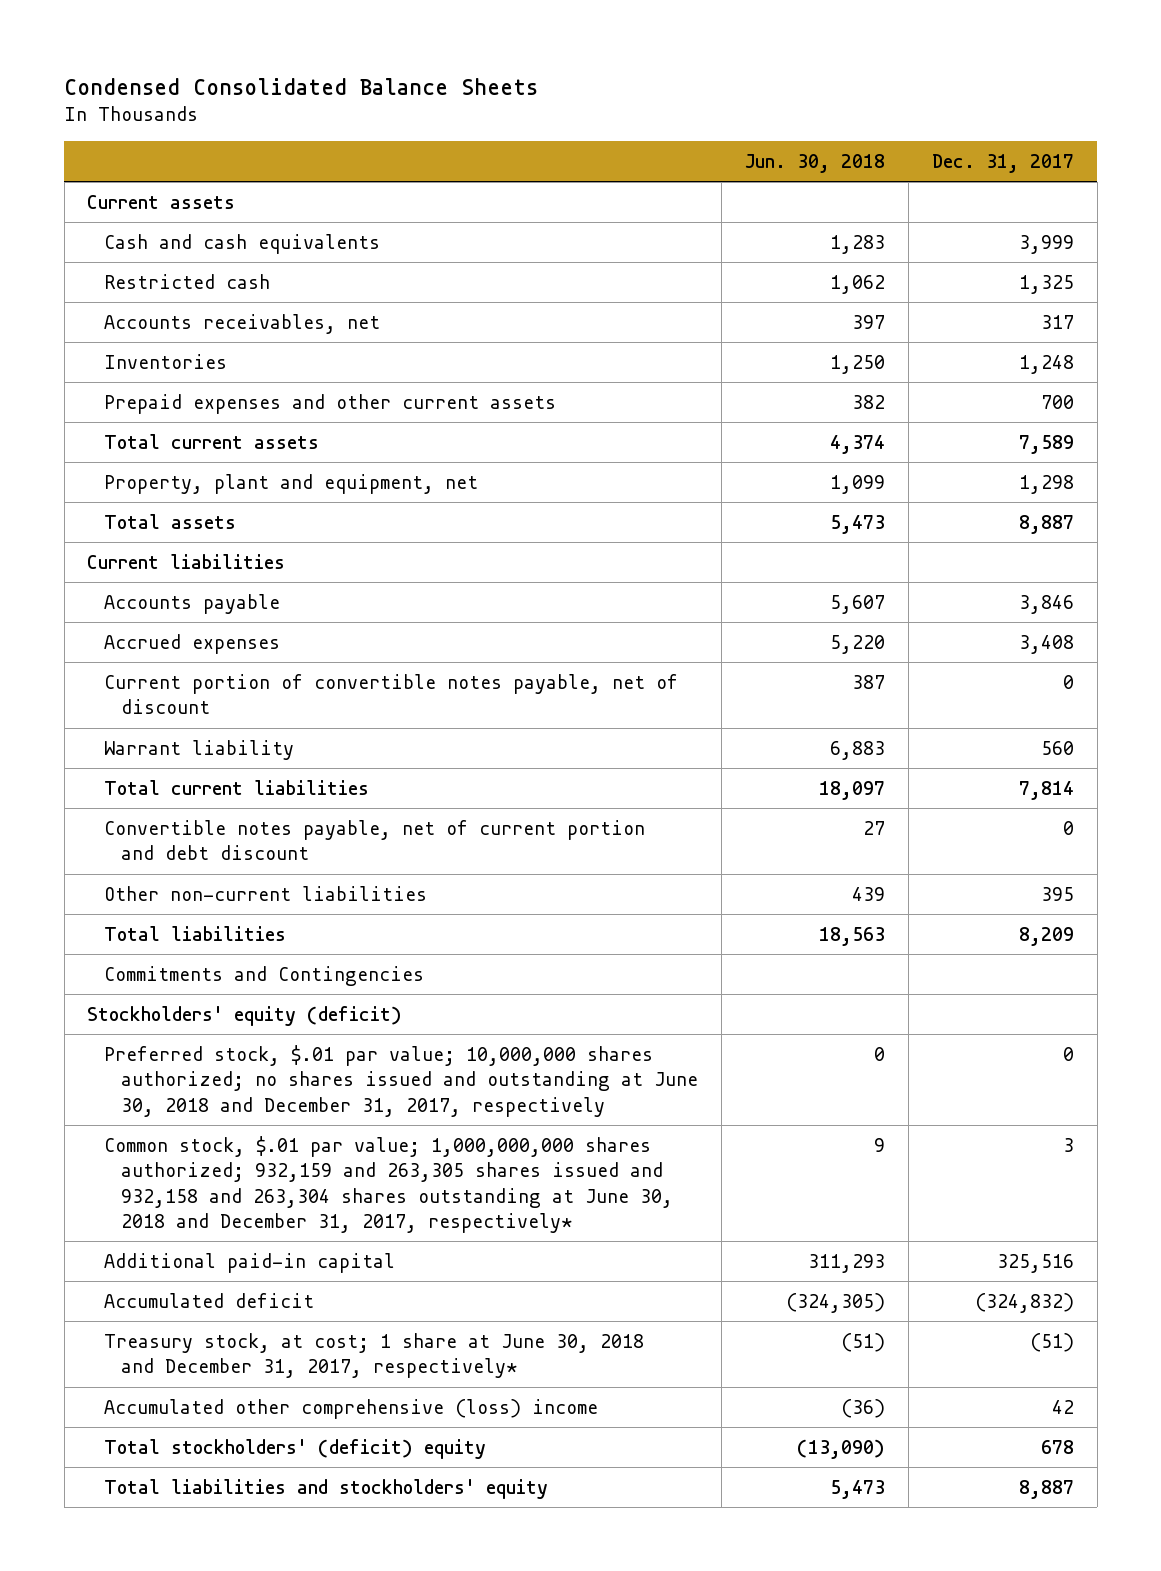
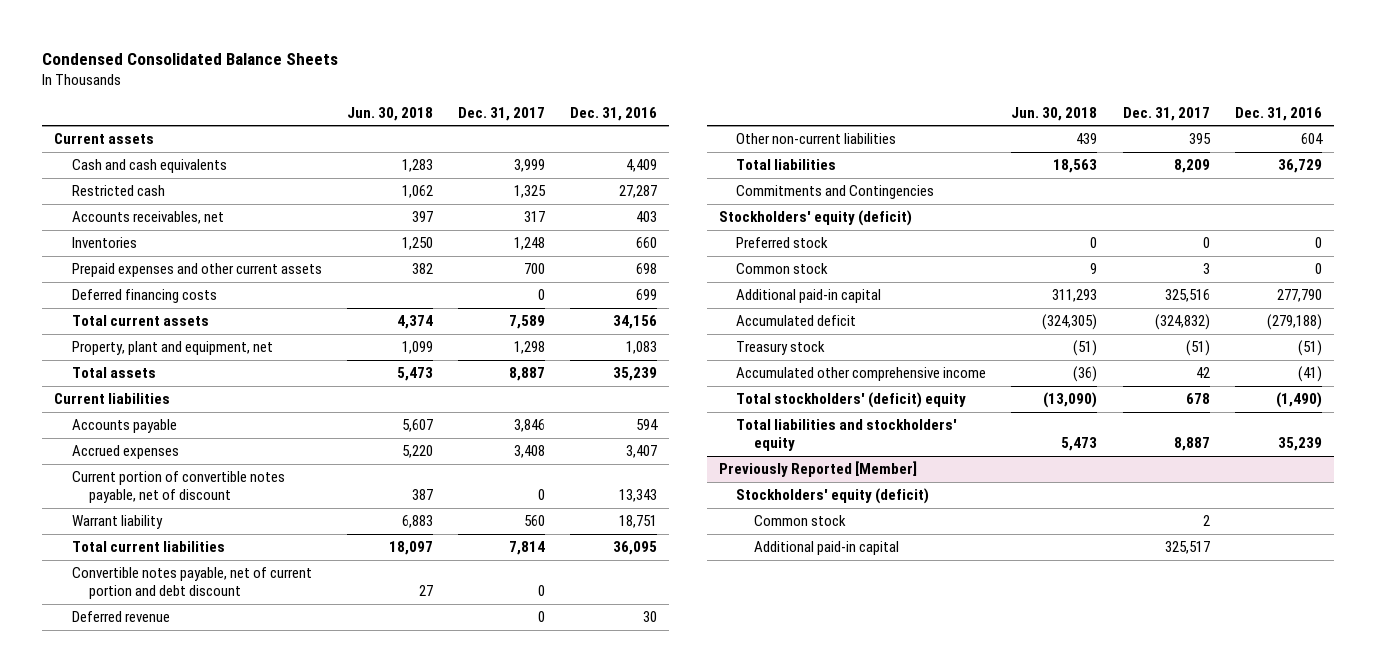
- | Jun. 30, 2018 | Dec. 31, 2017
+ | Jun. 30, 2018 | Dec. 31, 2017 | Dec. 31, 2016
+ Deferred financing costs | | 0 | 699
+ Deferred revenue | | 0 | 30
- Preferred stock, $.01 par value; 10,000,000 shares authorized; no shares issued and outstanding at June 30, 2018 and December 31, 2017, respectively | 0 | 0
- Common stock, $.01 par value; 1,000,000,000 shares authorized; 932,159 and 263,305 shares issued and 932,158 and 263,304 shares outstanding at June 30, 2018 and December 31, 2017, respectively* | 9 | 3
+ Preferred stock | 0 | 0 | 0
+ Common stock | 9 | 3 | 0
- Treasury stock, at cost; 1 share at June 30, 2018 and December 31, 2017, respectively* | (51) | (51)
- Accumulated other comprehensive (loss) income | (36) | 42
+ Treasury stock | (51) | (51) | (51)
+ Accumulated other comprehensive income | (36) | 42 | (41)
+ Previously Reported [Member]
+ Stockholders' equity (deficit)
+ Common stock | | 2 |
+ Additional paid-in capital | | 325,517 |

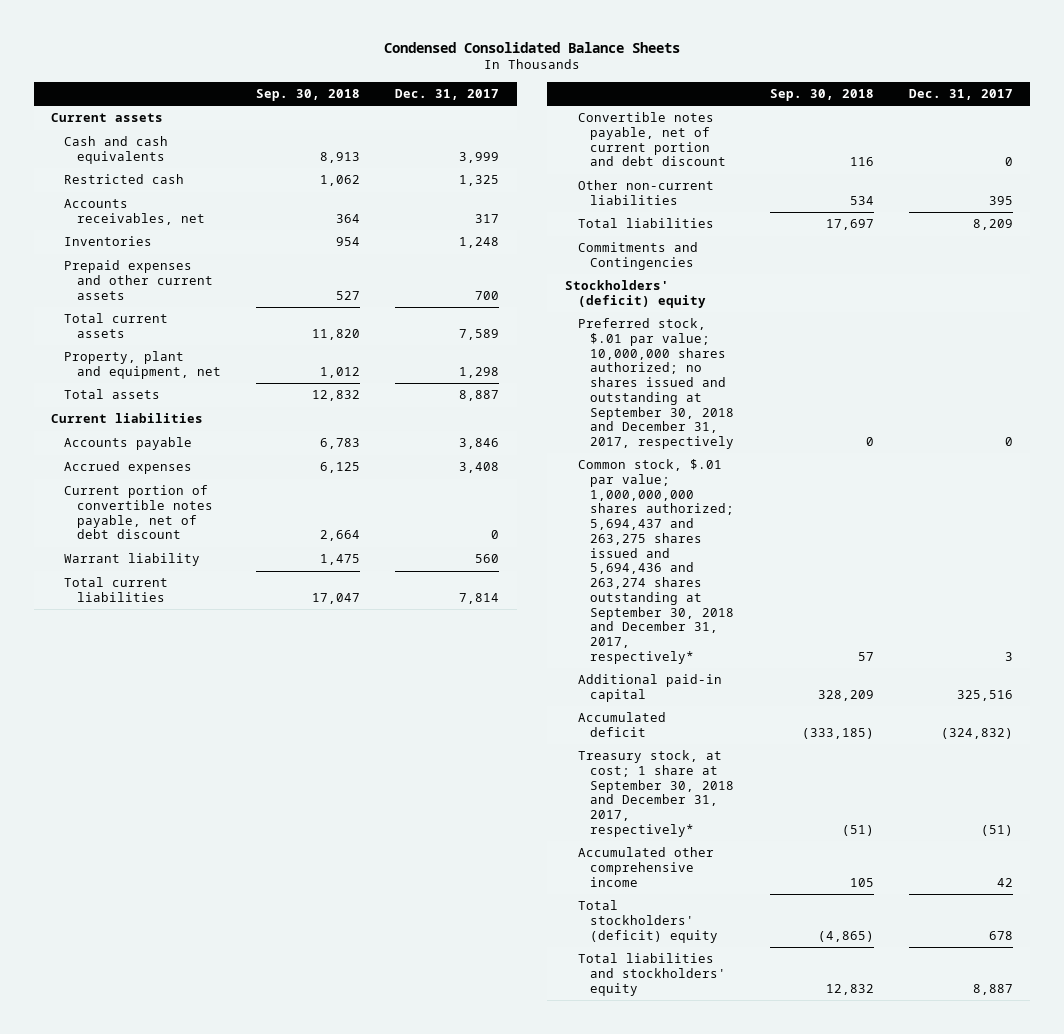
- | Jun. 30, 2018 | Dec. 31, 2017 | Dec. 31, 2016
+ | Sep. 30, 2018 | Dec. 31, 2017
- Deferred financing costs | | 0 | 699
- Current portion of convertible notes payable, net of discount | 387 | 0 | 13,343
+ Current portion of convertible notes payable, net of debt discount | 2,664 | 0
- Deferred revenue | | 0 | 30
- Stockholders' equity (deficit)
- Preferred stock | 0 | 0 | 0
- Common stock | 9 | 3 | 0
+ Stockholders' (deficit) equity
+ Preferred stock, $.01 par value; 10,000,000 shares authorized; no shares issued and outstanding at September 30, 2018 and December 31, 2017, respectively | 0 | 0
+ Common stock, $.01 par value; 1,000,000,000 shares authorized; 5,694,437 and 263,275 shares issued and 5,694,436 and 263,274 shares outstanding at September 30, 2018 and December 31, 2017, respectively* | 57 | 3
- Treasury stock | (51) | (51) | (51)
+ Treasury stock, at cost; 1 share at September 30, 2018 and December 31, 2017, respectively* | (51) | (51)
- Previously Reported [Member]
- Stockholders' equity (deficit)
- Common stock | | 2 |
- Additional paid-in capital | | 325,517 |

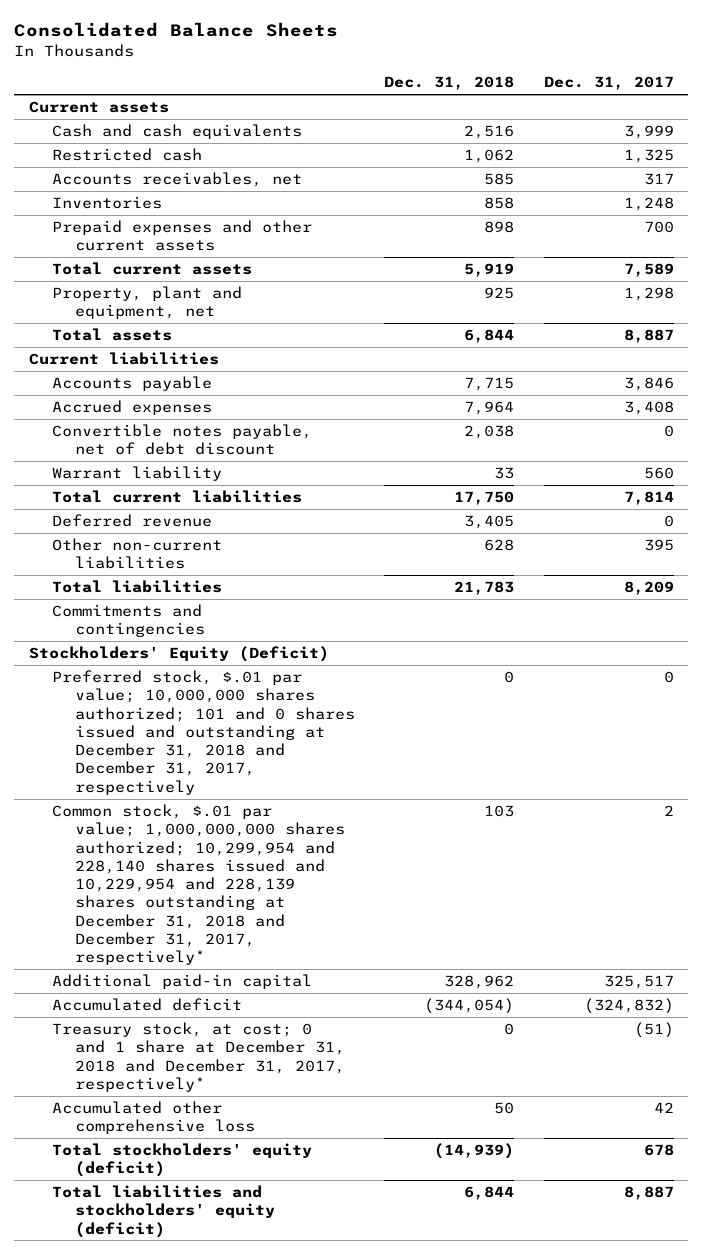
- Condensed Consolidated Balance Sheets
+ Consolidated Balance Sheets
- | Sep. 30, 2018 | Dec. 31, 2017
+ | Dec. 31, 2018 | Dec. 31, 2017
- Current portion of convertible notes payable, net of debt discount | 2,664 | 0
+ Convertible notes payable, net of debt discount | 2,038 | 0
- Convertible notes payable, net of current portion and debt discount | 116 | 0
+ Deferred revenue | 3,405 | 0
- Commitments and Contingencies
- Stockholders' (deficit) equity
- Preferred stock, $.01 par value; 10,000,000 shares authorized; no shares issued and outstanding at September 30, 2018 and December 31, 2017, respectively | 0 | 0
- Common stock, $.01 par value; 1,000,000,000 shares authorized; 5,694,437 and 263,275 shares issued and 5,694,436 and 263,274 shares outstanding at September 30, 2018 and December 31, 2017, respectively* | 57 | 3
- Additional paid-in capital | 328,209 | 325,516
+ Commitments and contingencies
+ Stockholders' Equity (Deficit)
+ Preferred stock, $.01 par value; 10,000,000 shares authorized; 101 and 0 shares issued and outstanding at December 31, 2018 and December 31, 2017, respectively | 0 | 0
+ Common stock, $.01 par value; 1,000,000,000 shares authorized; 10,299,954 and 228,140 shares issued and 10,229,954 and 228,139 shares outstanding at December 31, 2018 and December 31, 2017, respectively* | 103 | 2
+ Additional paid-in capital | 328,962 | 325,517
- Treasury stock, at cost; 1 share at September 30, 2018 and December 31, 2017, respectively* | (51) | (51)
- Accumulated other comprehensive income | 105 | 42
- Total stockholders' (deficit) equity | (4,865) | 678
- Total liabilities and stockholders' equity | 12,832 | 8,887
+ Treasury stock, at cost; 0 and 1 share at December 31, 2018 and December 31, 2017, respectively* | 0 | (51)
+ Accumulated other comprehensive loss | 50 | 42
+ Total stockholders' equity (deficit) | (14,939) | 678
+ Total liabilities and stockholders' equity (deficit) | 6,844 | 8,887

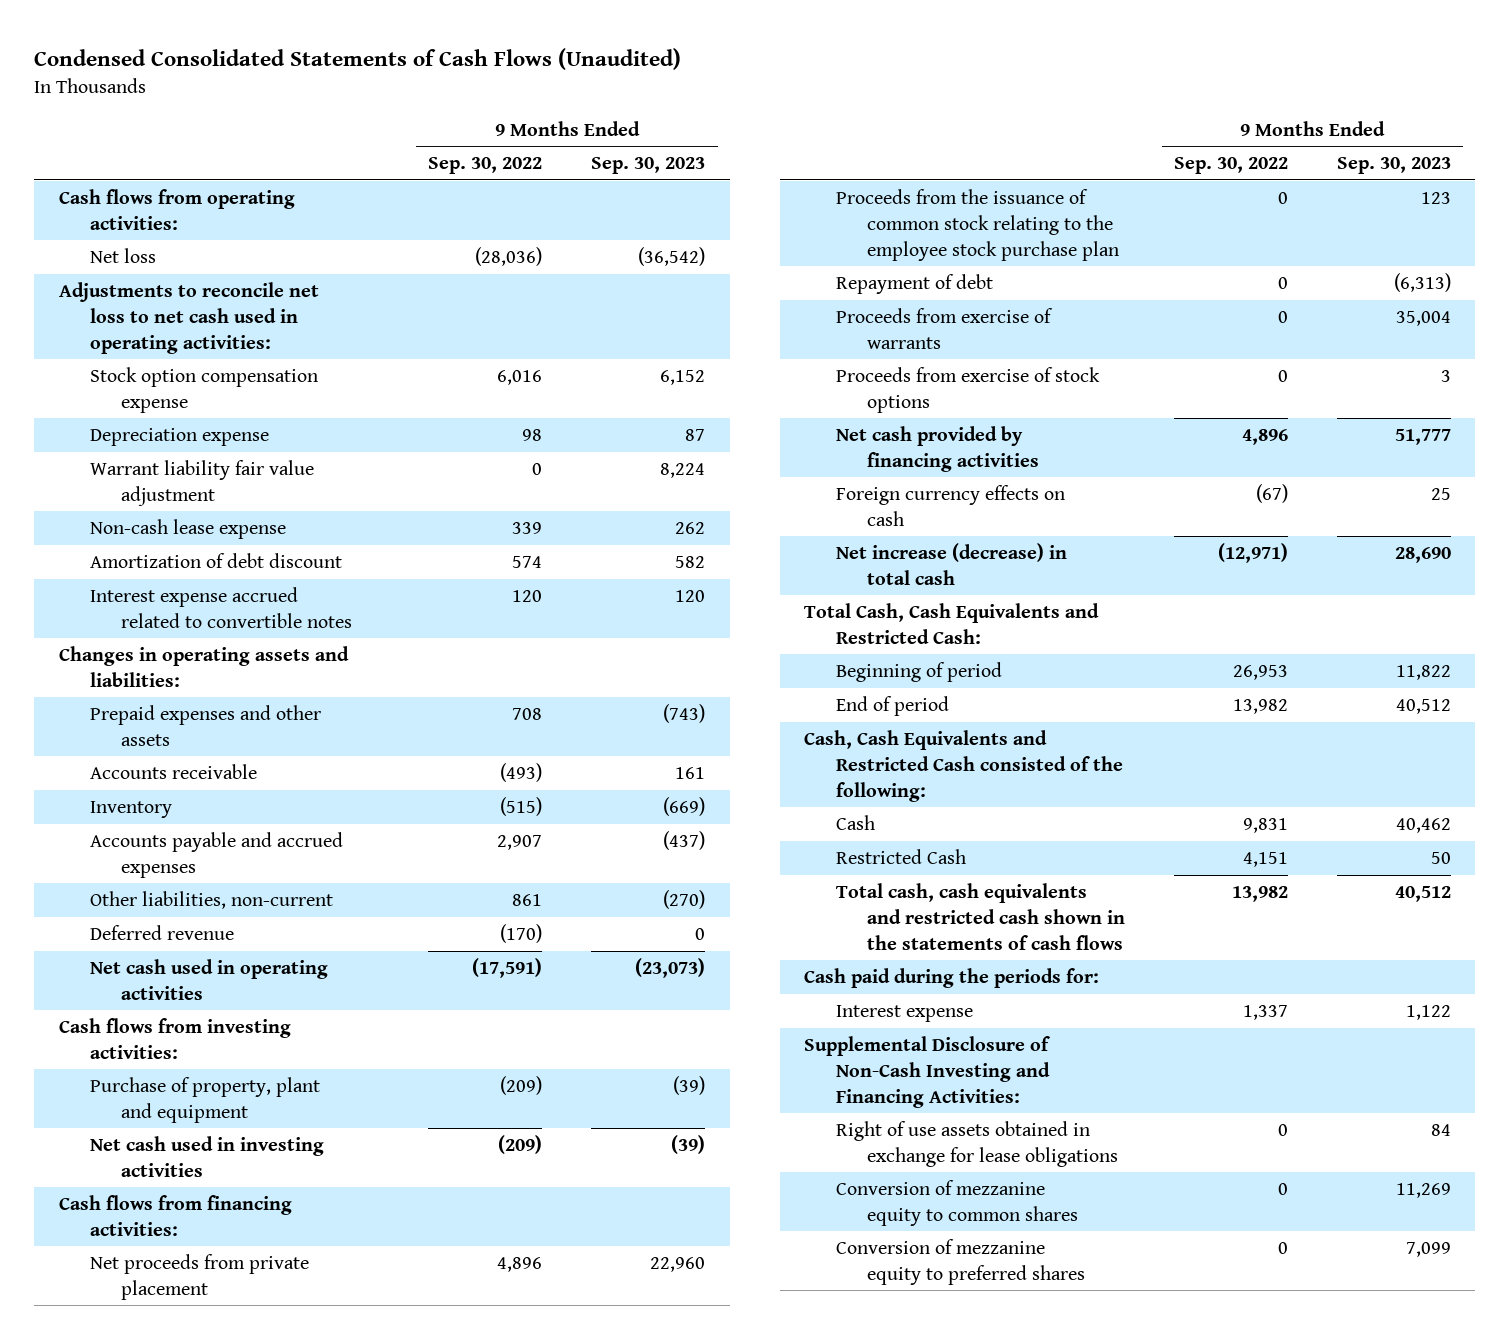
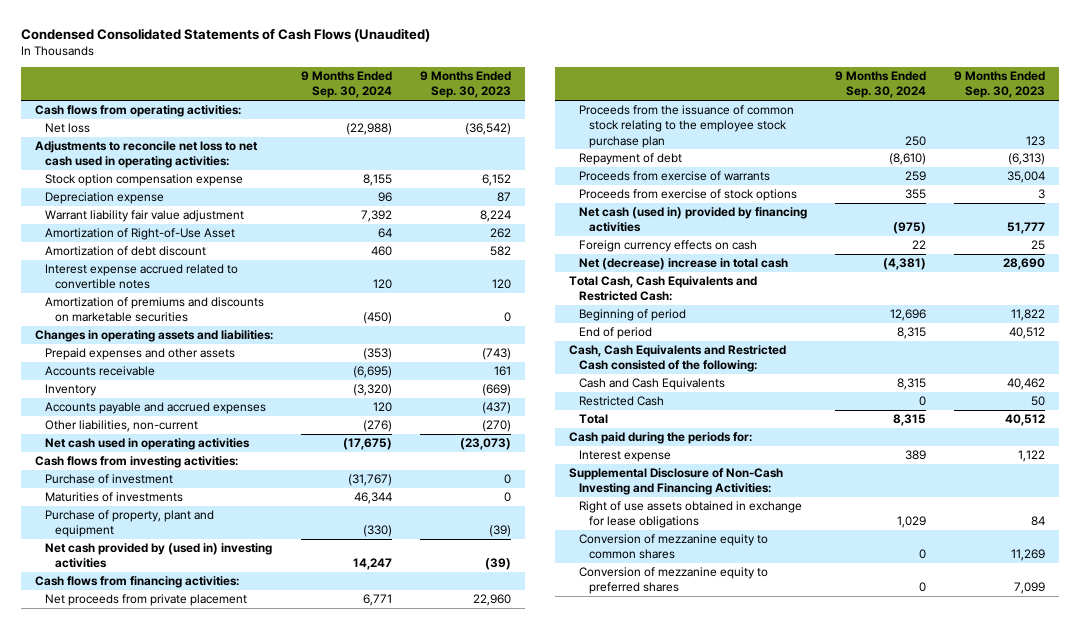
- | 9 Months Ended Sep. 30, 2022 | 9 Months Ended Sep. 30, 2023
+ | 9 Months Ended Sep. 30, 2024 | 9 Months Ended Sep. 30, 2023
- Non-cash lease expense | 339 | 262
+ Amortization of Right-of-Use Asset | 64 | 262
+ Amortization of premiums and discounts on marketable securities | (450) | 0
- Deferred revenue | (170) | 0
+ Purchase of investment | (31,767) | 0
+ Maturities of investments | 46,344 | 0
- Net cash used in investing activities | (209) | (39)
+ Net cash provided by (used in) investing activities | 14,247 | (39)
- Net cash provided by financing activities | 4,896 | 51,777
+ Net cash (used in) provided by financing activities | (975) | 51,777
- Net increase (decrease) in total cash | (12,971) | 28,690
+ Net (decrease) increase in total cash | (4,381) | 28,690
- Cash | 9,831 | 40,462
+ Cash and Cash Equivalents | 8,315 | 40,462
- Total cash, cash equivalents and restricted cash shown in the statements of cash flows | 13,982 | 40,512
+ Total | 8,315 | 40,512

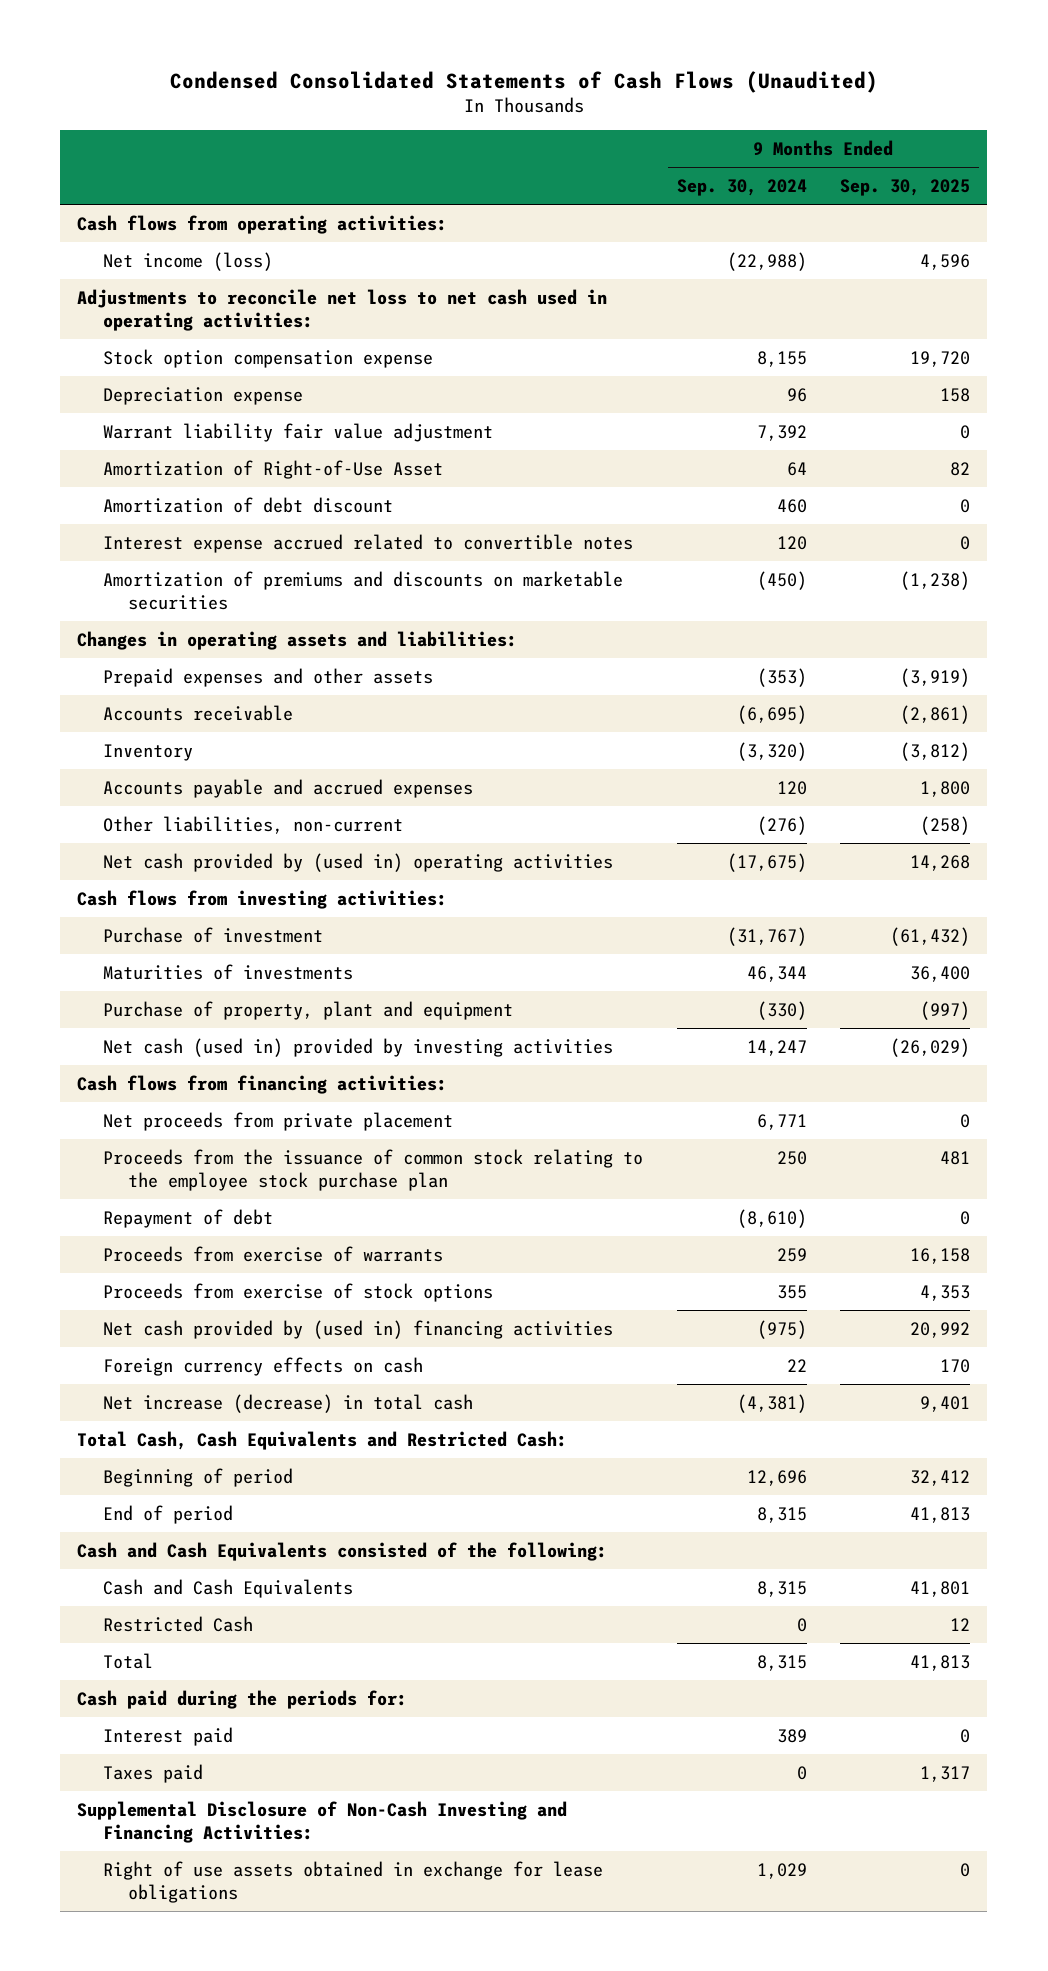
- | 9 Months Ended Sep. 30, 2024 | 9 Months Ended Sep. 30, 2023
+ | 9 Months Ended Sep. 30, 2024 | 9 Months Ended Sep. 30, 2025
- Net loss | (22,988) | (36,542)
+ Net income (loss) | (22,988) | 4,596
- Net cash used in operating activities | (17,675) | (23,073)
+ Net cash provided by (used in) operating activities | (17,675) | 14,268
- Net cash provided by (used in) investing activities | 14,247 | (39)
+ Net cash (used in) provided by investing activities | 14,247 | (26,029)
- Net cash (used in) provided by financing activities | (975) | 51,777
+ Net cash provided by (used in) financing activities | (975) | 20,992
- Net (decrease) increase in total cash | (4,381) | 28,690
+ Net increase (decrease) in total cash | (4,381) | 9,401
- Cash, Cash Equivalents and Restricted Cash consisted of the following:
+ Cash and Cash Equivalents consisted of the following:
- Interest expense | 389 | 1,122
+ Interest paid | 389 | 0
+ Taxes paid | 0 | 1,317
- Conversion of mezzanine equity to common shares | 0 | 11,269
- Conversion of mezzanine equity to preferred shares | 0 | 7,099

